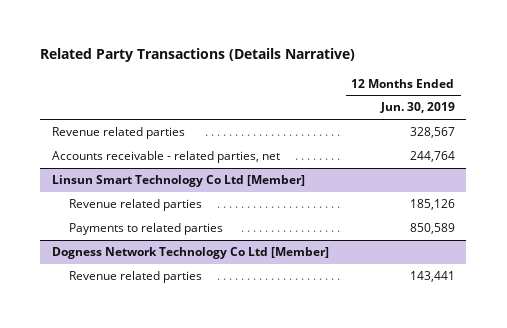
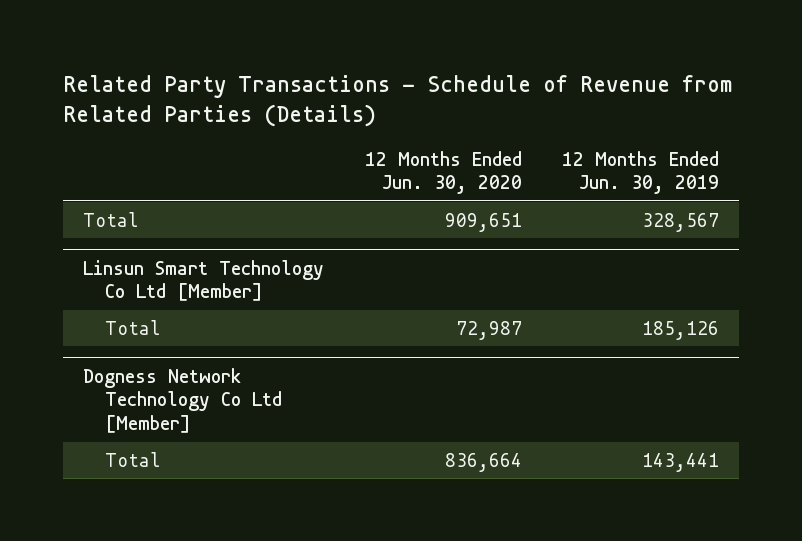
- Related Party Transactions (Details Narrative)
+ Related Party Transactions - Schedule of Revenue from Related Parties (Details)
- | 12 Months Ended Jun. 30, 2019
+ | 12 Months Ended Jun. 30, 2020 | 12 Months Ended Jun. 30, 2019
- Revenue related parties | 328,567
- Accounts receivable - related parties, net | 244,764
+ Total | 909,651 | 328,567
@ Linsun Smart Technology Co Ltd [Member]
- Revenue related parties | 185,126
- Payments to related parties | 850,589
+ Total | 72,987 | 185,126
@ Dogness Network Technology Co Ltd [Member]
- Revenue related parties | 143,441
+ Total | 836,664 | 143,441

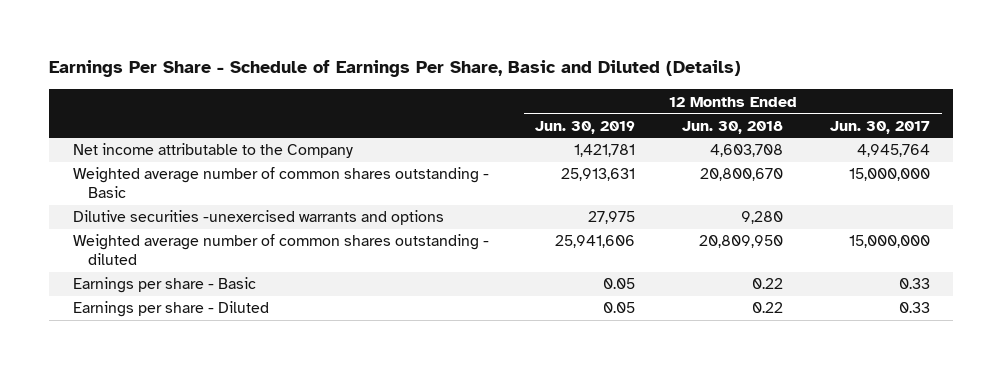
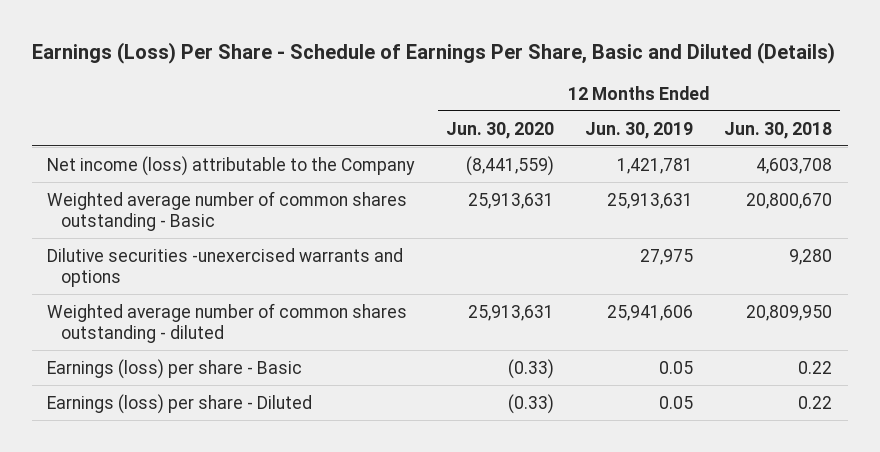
- Earnings Per Share - Schedule of Earnings Per Share, Basic and Diluted (Details)
+ Earnings (Loss) Per Share - Schedule of Earnings Per Share, Basic and Diluted (Details)
- | 12 Months Ended Jun. 30, 2019 | 12 Months Ended Jun. 30, 2018 | 12 Months Ended Jun. 30, 2017
+ | 12 Months Ended Jun. 30, 2020 | 12 Months Ended Jun. 30, 2019 | 12 Months Ended Jun. 30, 2018
- Net income attributable to the Company | 1,421,781 | 4,603,708 | 4,945,764
+ Net income (loss) attributable to the Company | (8,441,559) | 1,421,781 | 4,603,708
- Earnings per share - Basic | 0.05 | 0.22 | 0.33
- Earnings per share - Diluted | 0.05 | 0.22 | 0.33
+ Earnings (loss) per share - Basic | (0.33) | 0.05 | 0.22
+ Earnings (loss) per share - Diluted | (0.33) | 0.05 | 0.22

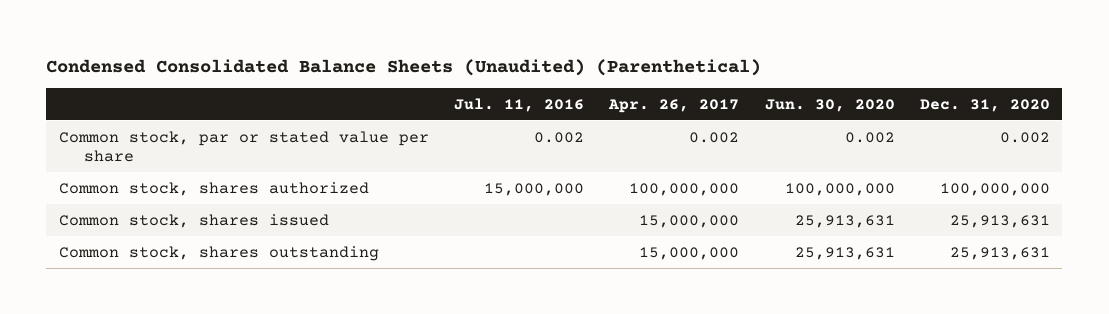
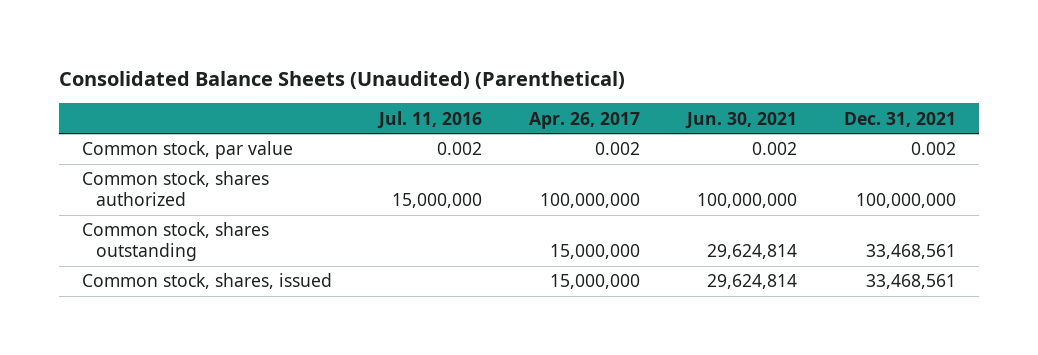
- Condensed Consolidated Balance Sheets (Unaudited) (Parenthetical)
+ Consolidated Balance Sheets (Unaudited) (Parenthetical)
- | Jul. 11, 2016 | Apr. 26, 2017 | Jun. 30, 2020 | Dec. 31, 2020
+ | Jul. 11, 2016 | Apr. 26, 2017 | Jun. 30, 2021 | Dec. 31, 2021
- Common stock, par or stated value per share | 0.002 | 0.002 | 0.002 | 0.002
+ Common stock, par value | 0.002 | 0.002 | 0.002 | 0.002
- Common stock, shares issued | | 15,000,000 | 25,913,631 | 25,913,631
+ Common stock, shares, issued | | 15,000,000 | 29,624,814 | 33,468,561

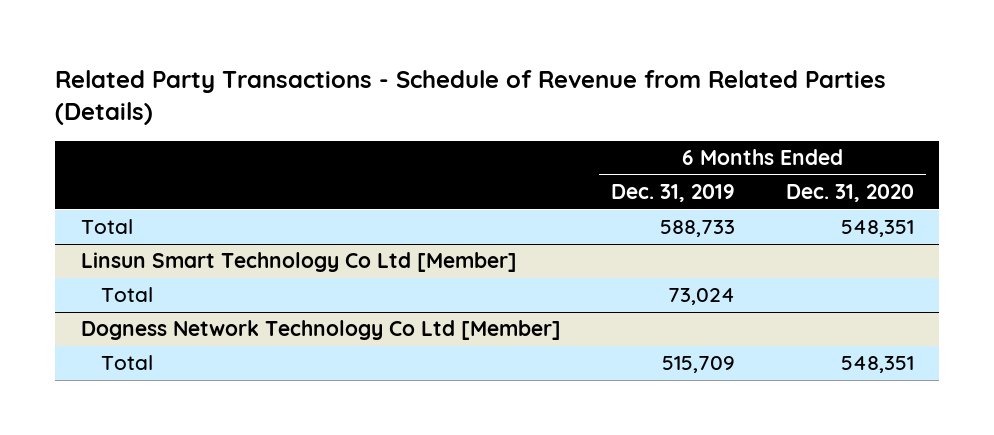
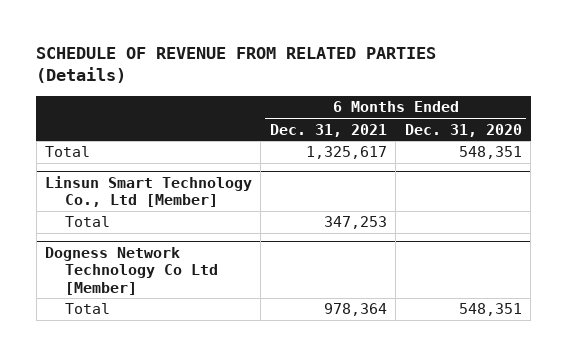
- Related Party Transactions - Schedule of Revenue from Related Parties (Details)
+ SCHEDULE OF REVENUE FROM RELATED PARTIES (Details)
- | 6 Months Ended Dec. 31, 2019 | 6 Months Ended Dec. 31, 2020
+ | 6 Months Ended Dec. 31, 2021 | 6 Months Ended Dec. 31, 2020
- Linsun Smart Technology Co Ltd [Member]
+ Linsun Smart Technology Co., Ltd [Member]

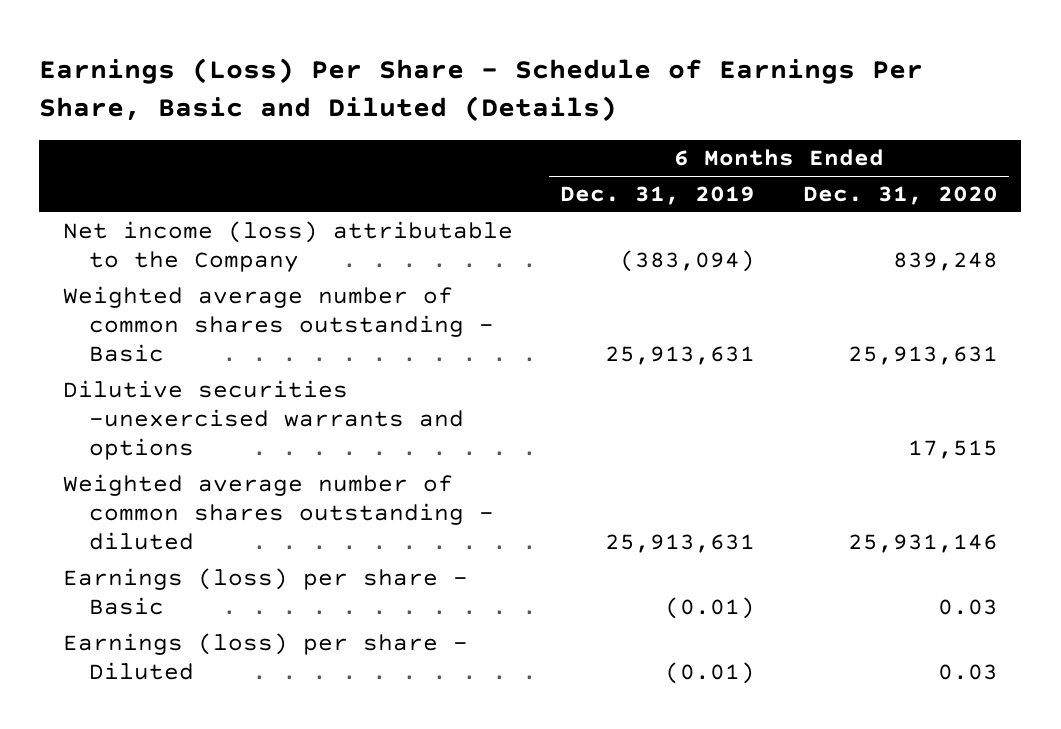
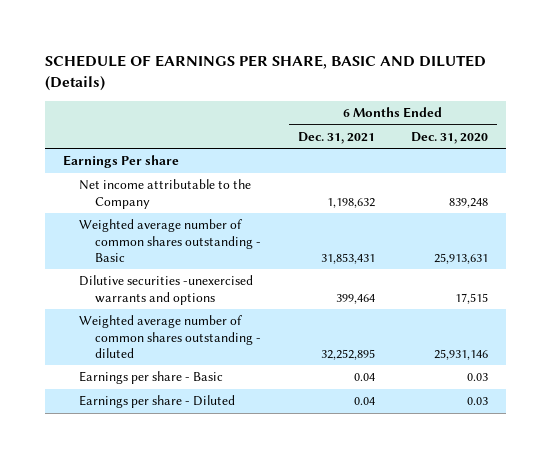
- Earnings (Loss) Per Share - Schedule of Earnings Per Share, Basic and Diluted (Details)
+ SCHEDULE OF EARNINGS PER SHARE, BASIC AND DILUTED (Details)
- | 6 Months Ended Dec. 31, 2019 | 6 Months Ended Dec. 31, 2020
+ | 6 Months Ended Dec. 31, 2021 | 6 Months Ended Dec. 31, 2020
- Net income (loss) attributable to the Company | (383,094) | 839,248
+ Earnings Per share
+ Net income attributable to the Company | 1,198,632 | 839,248
- Earnings (loss) per share - Basic | (0.01) | 0.03
- Earnings (loss) per share - Diluted | (0.01) | 0.03
+ Earnings per share - Basic | 0.04 | 0.03
+ Earnings per share - Diluted | 0.04 | 0.03

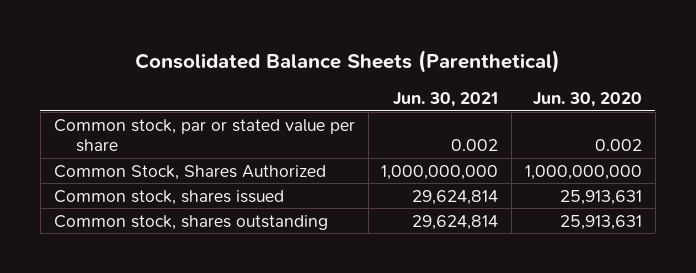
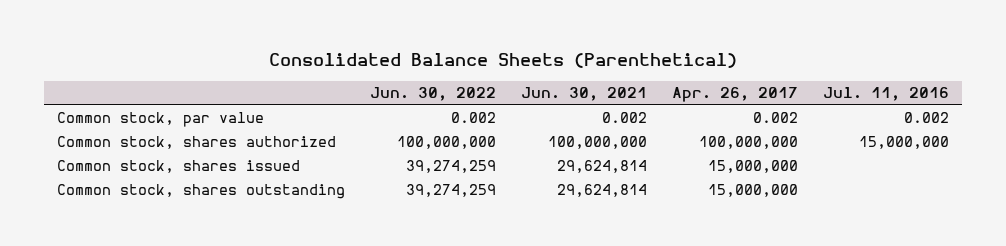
- | Jun. 30, 2021 | Jun. 30, 2020
+ | Jun. 30, 2022 | Jun. 30, 2021 | Apr. 26, 2017 | Jul. 11, 2016
- Common stock, par or stated value per share | 0.002 | 0.002
- Common Stock, Shares Authorized | 1,000,000,000 | 1,000,000,000
+ Common stock, par value | 0.002 | 0.002 | 0.002 | 0.002
+ Common stock, shares authorized | 100,000,000 | 100,000,000 | 100,000,000 | 15,000,000

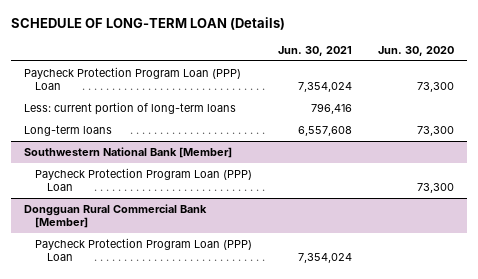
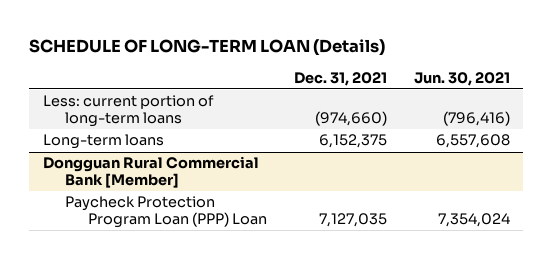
- | Jun. 30, 2021 | Jun. 30, 2020
+ | Dec. 31, 2021 | Jun. 30, 2021
- Paycheck Protection Program Loan (PPP) Loan | 7,354,024 | 73,300
- Less: current portion of long-term loans | 796,416 |
+ Less: current portion of long-term loans | (974,660) | (796,416)
- Southwestern National Bank [Member]
- Paycheck Protection Program Loan (PPP) Loan | | 73,300

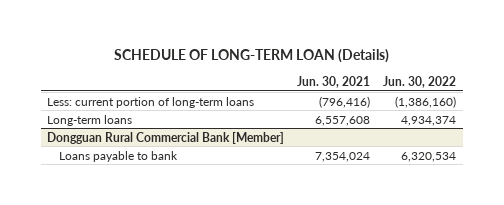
- | Dec. 31, 2021 | Jun. 30, 2021
+ | Jun. 30, 2021 | Jun. 30, 2022
@ Dongguan Rural Commercial Bank [Member]
- Paycheck Protection Program Loan (PPP) Loan | 7,127,035 | 7,354,024
+ Loans payable to bank | 7,354,024 | 6,320,534

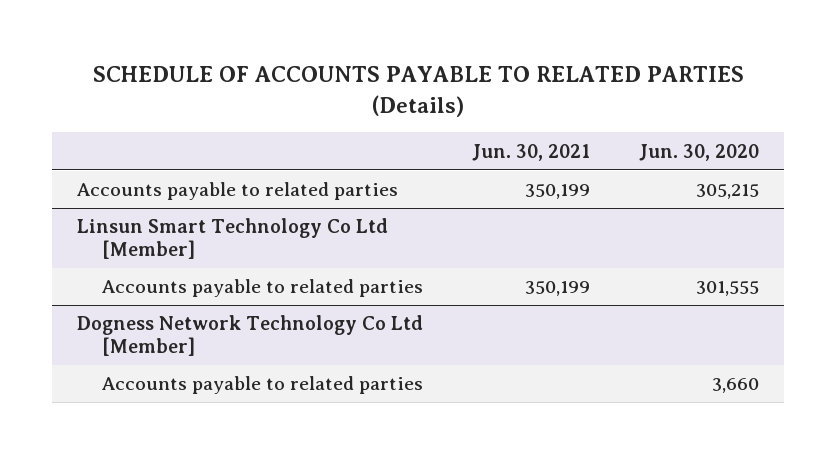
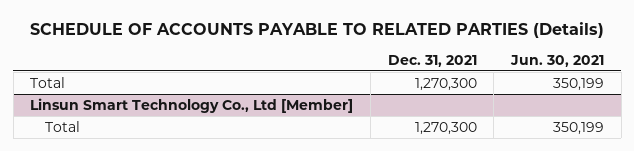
- | Jun. 30, 2021 | Jun. 30, 2020
+ | Dec. 31, 2021 | Jun. 30, 2021
- Accounts payable to related parties | 350,199 | 305,215
- Linsun Smart Technology Co Ltd [Member]
- Accounts payable to related parties | 350,199 | 301,555
- Dogness Network Technology Co Ltd [Member]
- Accounts payable to related parties | | 3,660
+ Total | 1,270,300 | 350,199
+ Linsun Smart Technology Co., Ltd [Member]
+ Total | 1,270,300 | 350,199

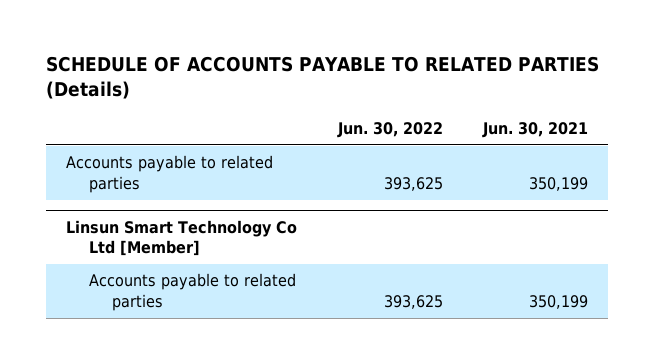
- | Dec. 31, 2021 | Jun. 30, 2021
+ | Jun. 30, 2022 | Jun. 30, 2021
- Total | 1,270,300 | 350,199
- Linsun Smart Technology Co., Ltd [Member]
- Total | 1,270,300 | 350,199
+ Accounts payable to related parties | 393,625 | 350,199
+ Linsun Smart Technology Co Ltd [Member]
+ Accounts payable to related parties | 393,625 | 350,199

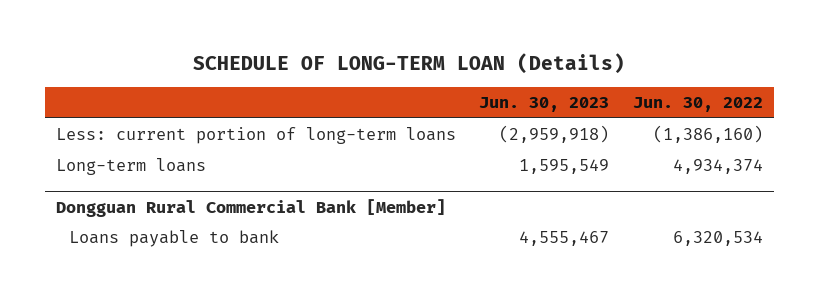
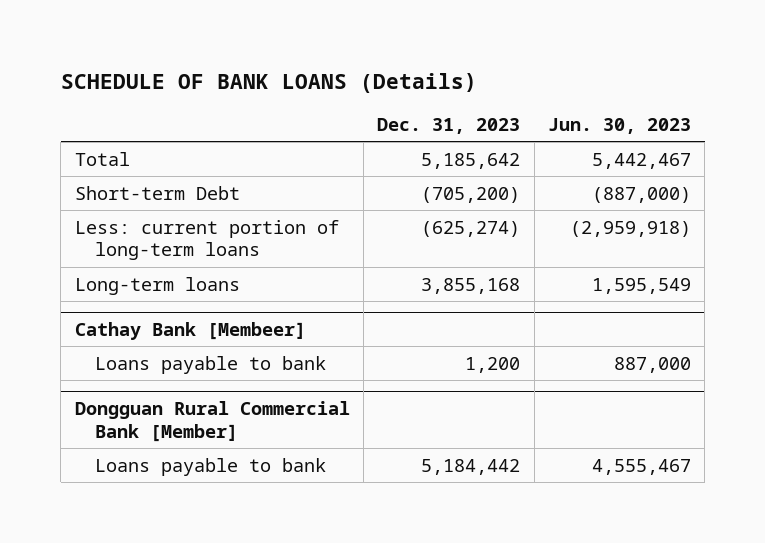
- SCHEDULE OF LONG-TERM LOAN (Details)
+ SCHEDULE OF BANK LOANS (Details)
- | Jun. 30, 2023 | Jun. 30, 2022
+ | Dec. 31, 2023 | Jun. 30, 2023
+ Total | 5,185,642 | 5,442,467
+ Short-term Debt | (705,200) | (887,000)
+ Cathay Bank [Membeer]
+ Loans payable to bank | 1,200 | 887,000

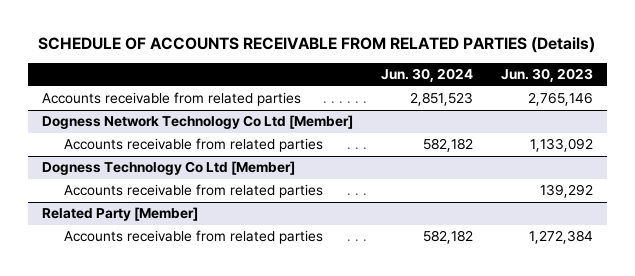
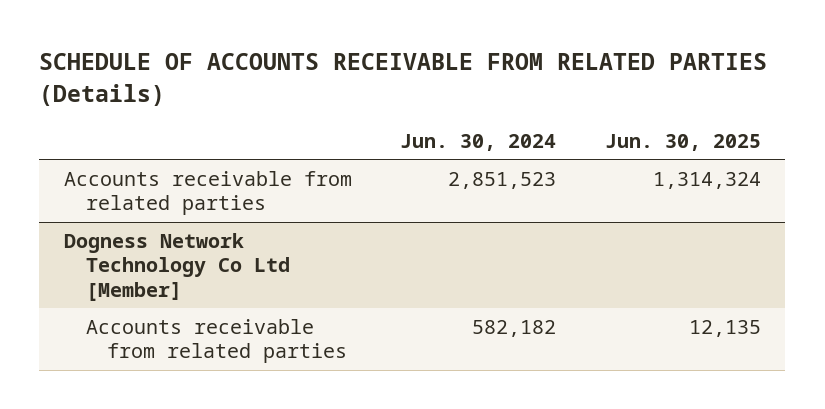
- | Jun. 30, 2024 | Jun. 30, 2023
+ | Jun. 30, 2024 | Jun. 30, 2025
- Dogness Technology Co Ltd [Member]
- Accounts receivable from related parties | | 139,292
- Related Party [Member]
- Accounts receivable from related parties | 582,182 | 1,272,384

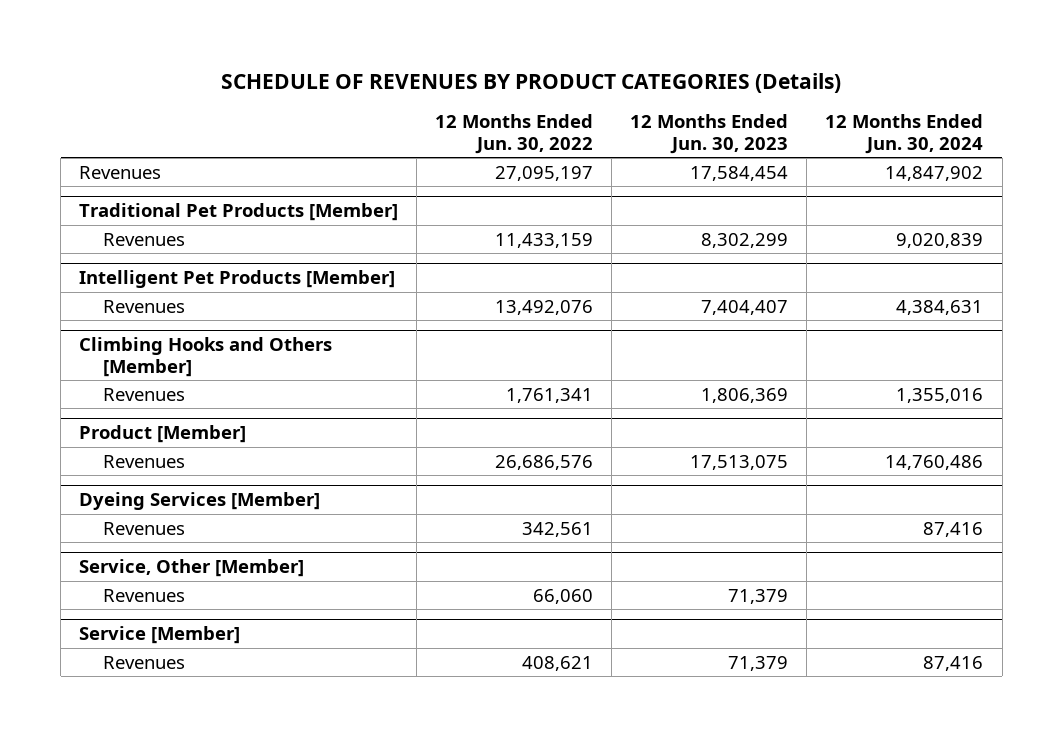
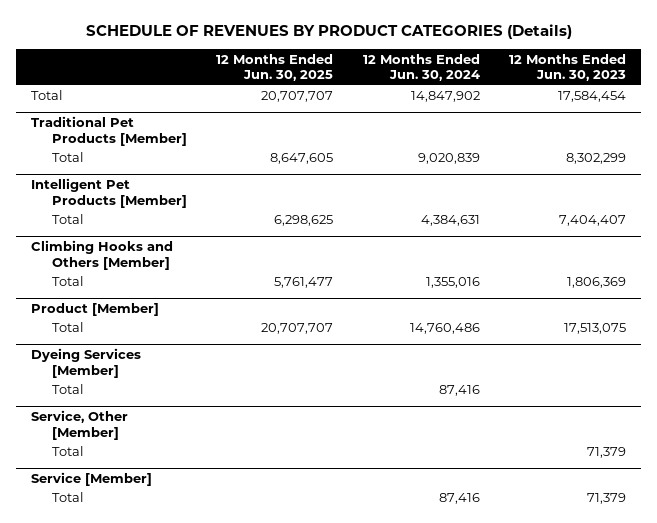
- | 12 Months Ended Jun. 30, 2022 | 12 Months Ended Jun. 30, 2023 | 12 Months Ended Jun. 30, 2024
+ | 12 Months Ended Jun. 30, 2025 | 12 Months Ended Jun. 30, 2024 | 12 Months Ended Jun. 30, 2023
- Revenues | 27,095,197 | 17,584,454 | 14,847,902
+ Total | 20,707,707 | 14,847,902 | 17,584,454
@ Traditional Pet Products [Member]
- Revenues | 11,433,159 | 8,302,299 | 9,020,839
+ Total | 8,647,605 | 9,020,839 | 8,302,299
@ Intelligent Pet Products [Member]
- Revenues | 13,492,076 | 7,404,407 | 4,384,631
+ Total | 6,298,625 | 4,384,631 | 7,404,407
@ Climbing Hooks and Others [Member]
- Revenues | 1,761,341 | 1,806,369 | 1,355,016
+ Total | 5,761,477 | 1,355,016 | 1,806,369
@ Product [Member]
- Revenues | 26,686,576 | 17,513,075 | 14,760,486
+ Total | 20,707,707 | 14,760,486 | 17,513,075
@ Dyeing Services [Member]
- Revenues | 342,561 | | 87,416
+ Total | | 87,416 |
@ Service, Other [Member]
- Revenues | 66,060 | 71,379 |
+ Total | | | 71,379
@ Service [Member]
- Revenues | 408,621 | 71,379 | 87,416
+ Total | | 87,416 | 71,379

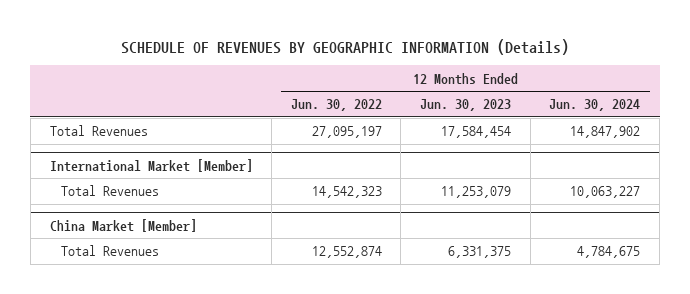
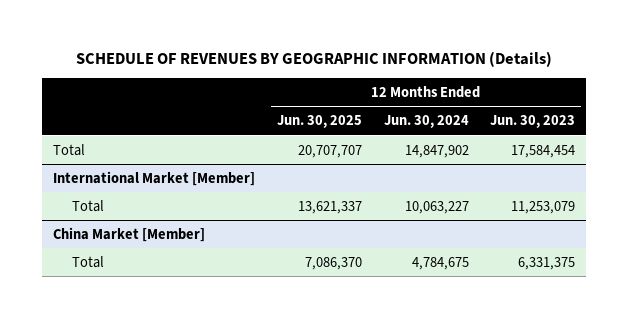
- | 12 Months Ended Jun. 30, 2022 | 12 Months Ended Jun. 30, 2023 | 12 Months Ended Jun. 30, 2024
+ | 12 Months Ended Jun. 30, 2025 | 12 Months Ended Jun. 30, 2024 | 12 Months Ended Jun. 30, 2023
- Total Revenues | 27,095,197 | 17,584,454 | 14,847,902
+ Total | 20,707,707 | 14,847,902 | 17,584,454
@ International Market [Member]
- Total Revenues | 14,542,323 | 11,253,079 | 10,063,227
+ Total | 13,621,337 | 10,063,227 | 11,253,079
@ China Market [Member]
- Total Revenues | 12,552,874 | 6,331,375 | 4,784,675
+ Total | 7,086,370 | 4,784,675 | 6,331,375

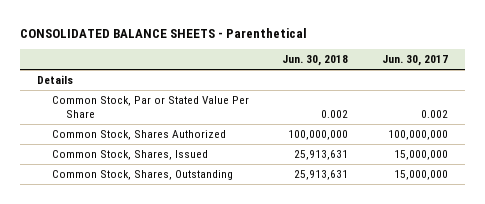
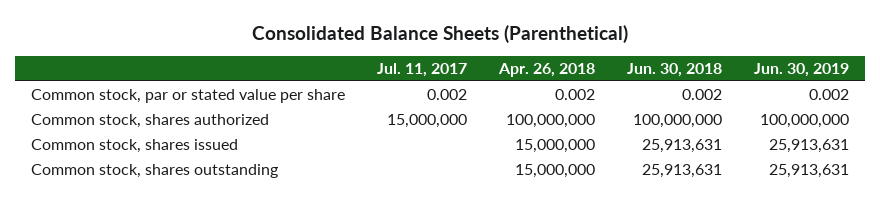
- CONSOLIDATED BALANCE SHEETS - Parenthetical
+ Consolidated Balance Sheets (Parenthetical)
- | Jun. 30, 2018 | Jun. 30, 2017
+ | Jul. 11, 2017 | Apr. 26, 2018 | Jun. 30, 2018 | Jun. 30, 2019
- Details
- Common Stock, Par or Stated Value Per Share | 0.002 | 0.002
- Common Stock, Shares Authorized | 100,000,000 | 100,000,000
- Common Stock, Shares, Issued | 25,913,631 | 15,000,000
- Common Stock, Shares, Outstanding | 25,913,631 | 15,000,000
+ Common stock, par or stated value per share | 0.002 | 0.002 | 0.002 | 0.002
+ Common stock, shares authorized | 15,000,000 | 100,000,000 | 100,000,000 | 100,000,000
+ Common stock, shares issued | | 15,000,000 | 25,913,631 | 25,913,631
+ Common stock, shares outstanding | | 15,000,000 | 25,913,631 | 25,913,631

